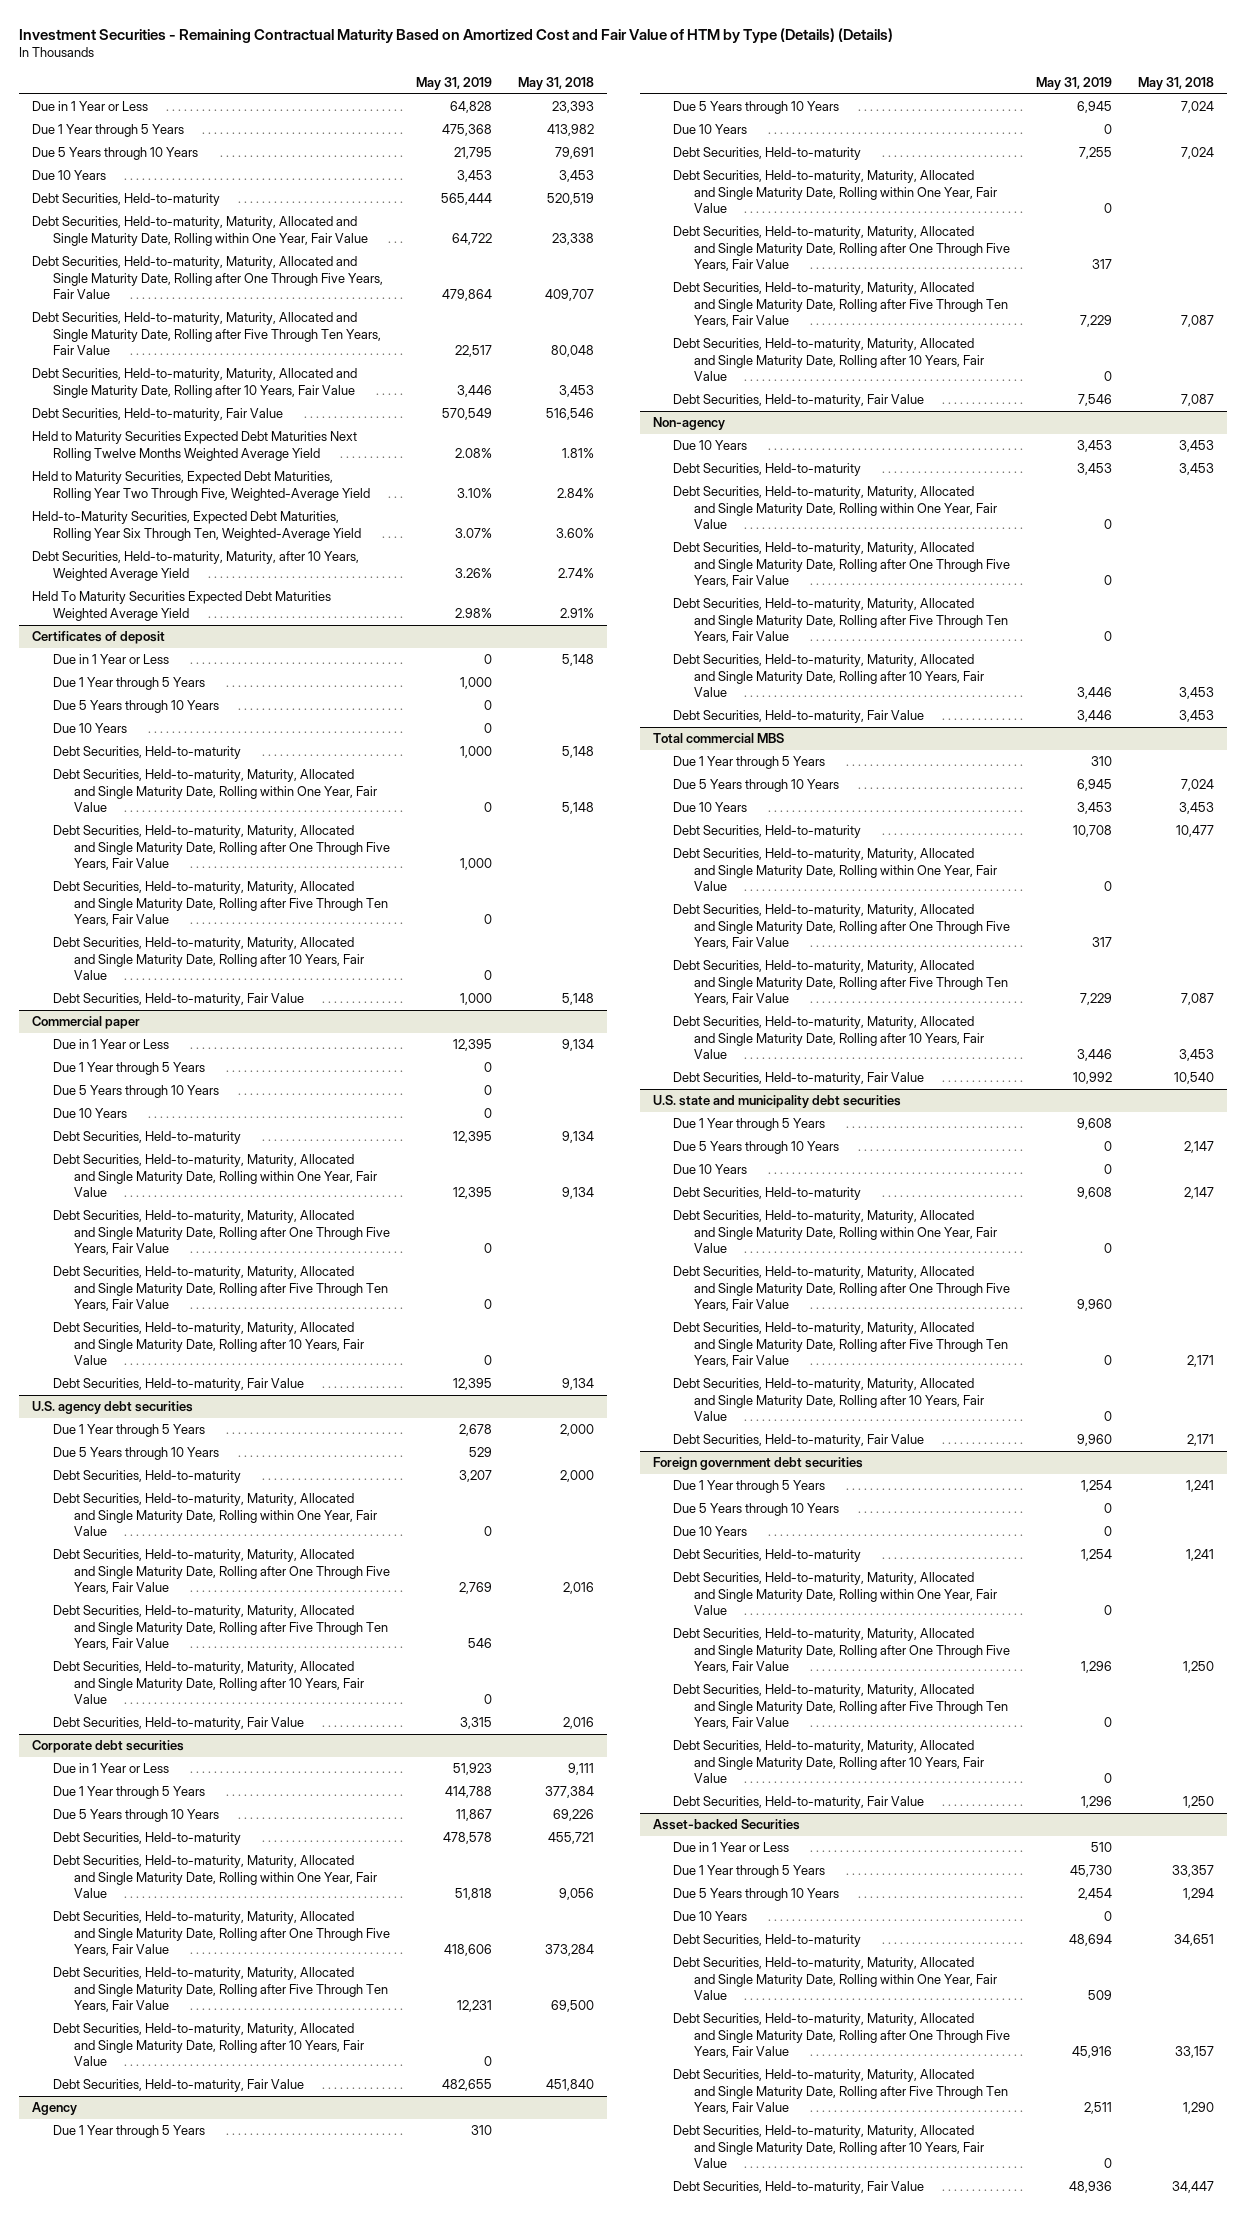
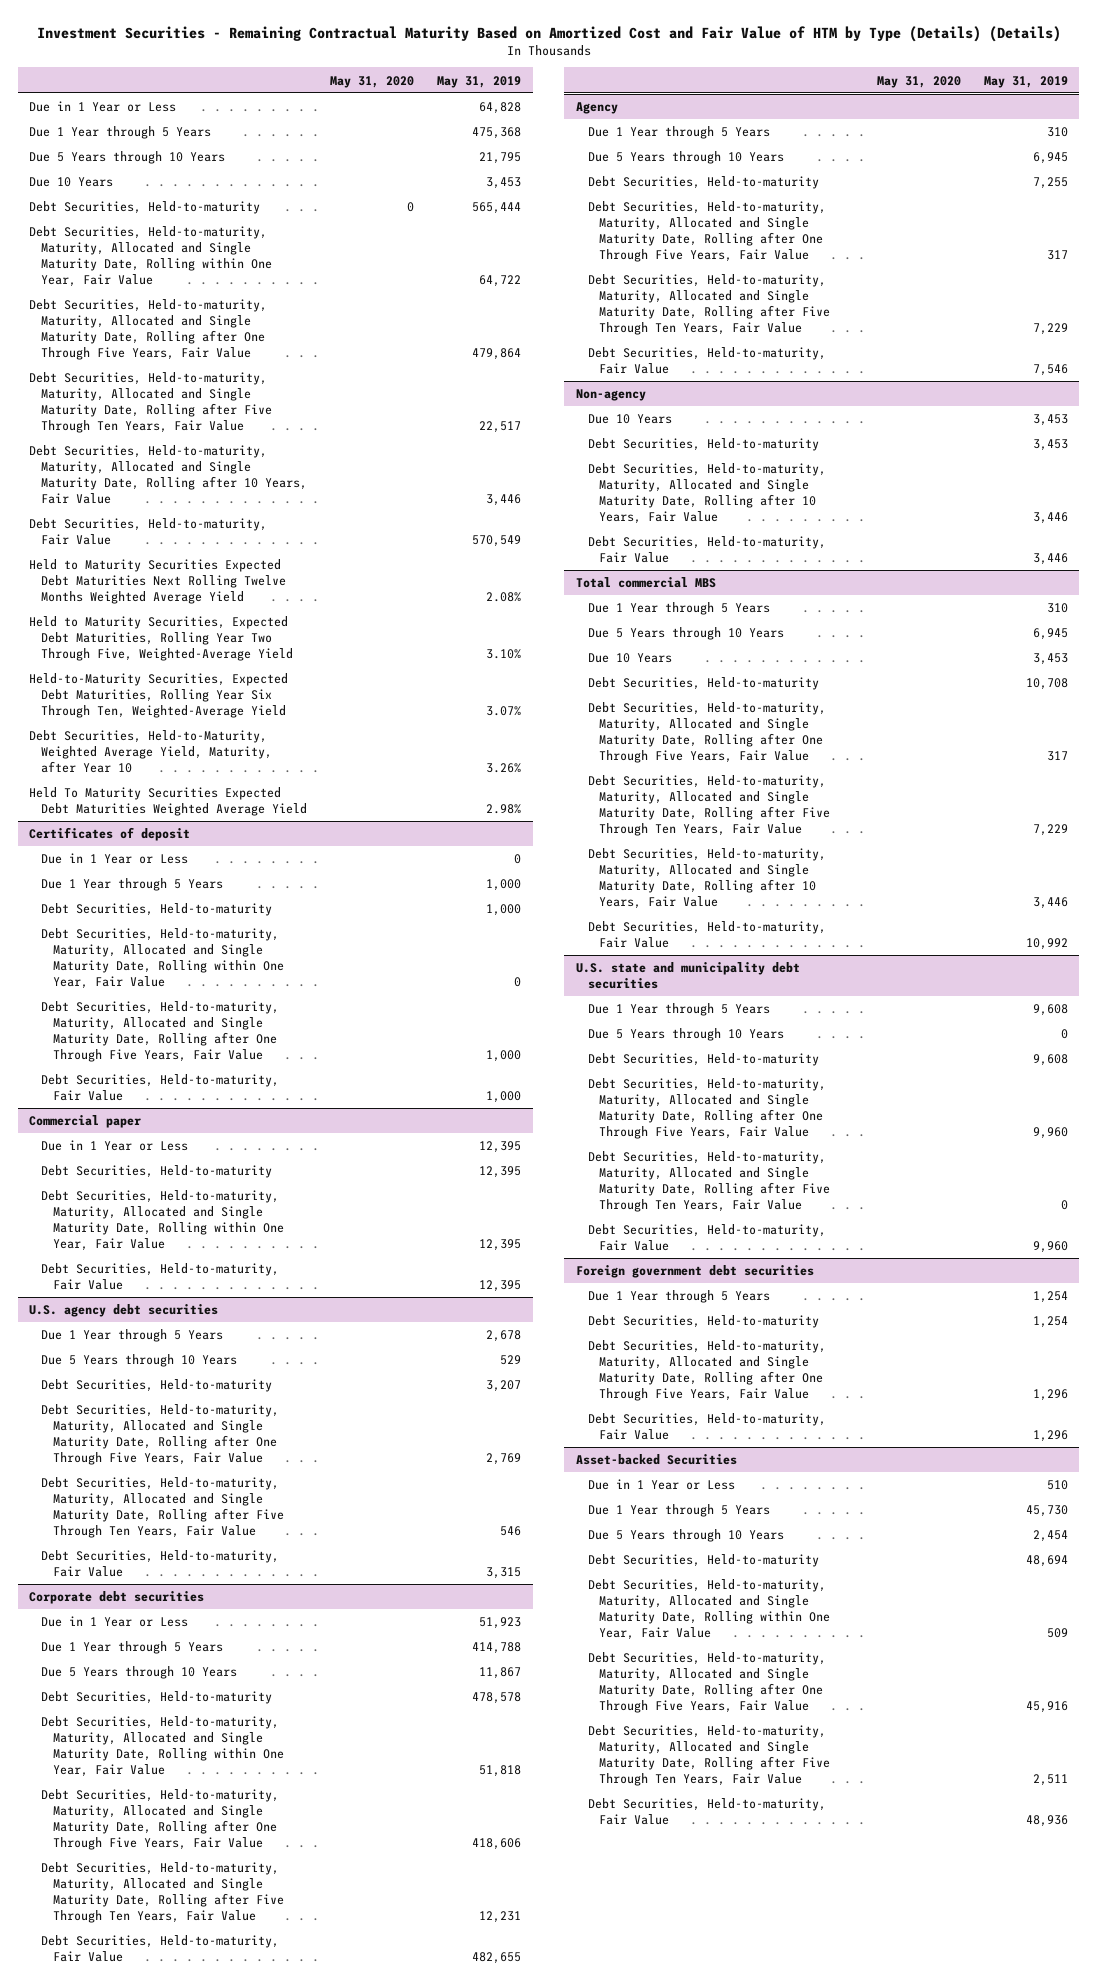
- | May 31, 2019 | May 31, 2018
+ | May 31, 2020 | May 31, 2019
- Debt Securities, Held-to-maturity, Maturity, after 10 Years, Weighted Average Yield | 3.26% | 2.74%
+ Debt Securities, Held-to-Maturity, Weighted Average Yield, Maturity, after Year 10 | | 3.26%
@ Certificates of deposit
- Due 5 Years through 10 Years | 0 |
- Due 10 Years | 0 |
- Debt Securities, Held-to-maturity, Maturity, Allocated and Single Maturity Date, Rolling after Five Through Ten Years, Fair Value | 0 |
- Debt Securities, Held-to-maturity, Maturity, Allocated and Single Maturity Date, Rolling after 10 Years, Fair Value | 0 |
@ Commercial paper
- Due 1 Year through 5 Years | 0 |
- Due 5 Years through 10 Years | 0 |
- Due 10 Years | 0 |
- Debt Securities, Held-to-maturity, Maturity, Allocated and Single Maturity Date, Rolling after One Through Five Years, Fair Value | 0 |
- Debt Securities, Held-to-maturity, Maturity, Allocated and Single Maturity Date, Rolling after Five Through Ten Years, Fair Value | 0 |
- Debt Securities, Held-to-maturity, Maturity, Allocated and Single Maturity Date, Rolling after 10 Years, Fair Value | 0 |
@ U.S. agency debt securities
- Debt Securities, Held-to-maturity, Maturity, Allocated and Single Maturity Date, Rolling within One Year, Fair Value | 0 |
- Debt Securities, Held-to-maturity, Maturity, Allocated and Single Maturity Date, Rolling after 10 Years, Fair Value | 0 |
@ Corporate debt securities
- Debt Securities, Held-to-maturity, Maturity, Allocated and Single Maturity Date, Rolling after 10 Years, Fair Value | 0 |
@ Agency
- Due 10 Years | 0 |
- Debt Securities, Held-to-maturity, Maturity, Allocated and Single Maturity Date, Rolling within One Year, Fair Value | 0 |
- Debt Securities, Held-to-maturity, Maturity, Allocated and Single Maturity Date, Rolling after 10 Years, Fair Value | 0 |
@ Non-agency
- Debt Securities, Held-to-maturity, Maturity, Allocated and Single Maturity Date, Rolling within One Year, Fair Value | 0 |
- Debt Securities, Held-to-maturity, Maturity, Allocated and Single Maturity Date, Rolling after One Through Five Years, Fair Value | 0 |
- Debt Securities, Held-to-maturity, Maturity, Allocated and Single Maturity Date, Rolling after Five Through Ten Years, Fair Value | 0 |
@ Total commercial MBS
- Debt Securities, Held-to-maturity, Maturity, Allocated and Single Maturity Date, Rolling within One Year, Fair Value | 0 |
@ U.S. state and municipality debt securities
- Due 10 Years | 0 |
- Debt Securities, Held-to-maturity, Maturity, Allocated and Single Maturity Date, Rolling within One Year, Fair Value | 0 |
- Debt Securities, Held-to-maturity, Maturity, Allocated and Single Maturity Date, Rolling after 10 Years, Fair Value | 0 |
@ Foreign government debt securities
- Due 5 Years through 10 Years | 0 |
- Due 10 Years | 0 |
- Debt Securities, Held-to-maturity, Maturity, Allocated and Single Maturity Date, Rolling within One Year, Fair Value | 0 |
- Debt Securities, Held-to-maturity, Maturity, Allocated and Single Maturity Date, Rolling after Five Through Ten Years, Fair Value | 0 |
- Debt Securities, Held-to-maturity, Maturity, Allocated and Single Maturity Date, Rolling after 10 Years, Fair Value | 0 |
@ Asset-backed Securities
- Due 10 Years | 0 |
- Debt Securities, Held-to-maturity, Maturity, Allocated and Single Maturity Date, Rolling after 10 Years, Fair Value | 0 |

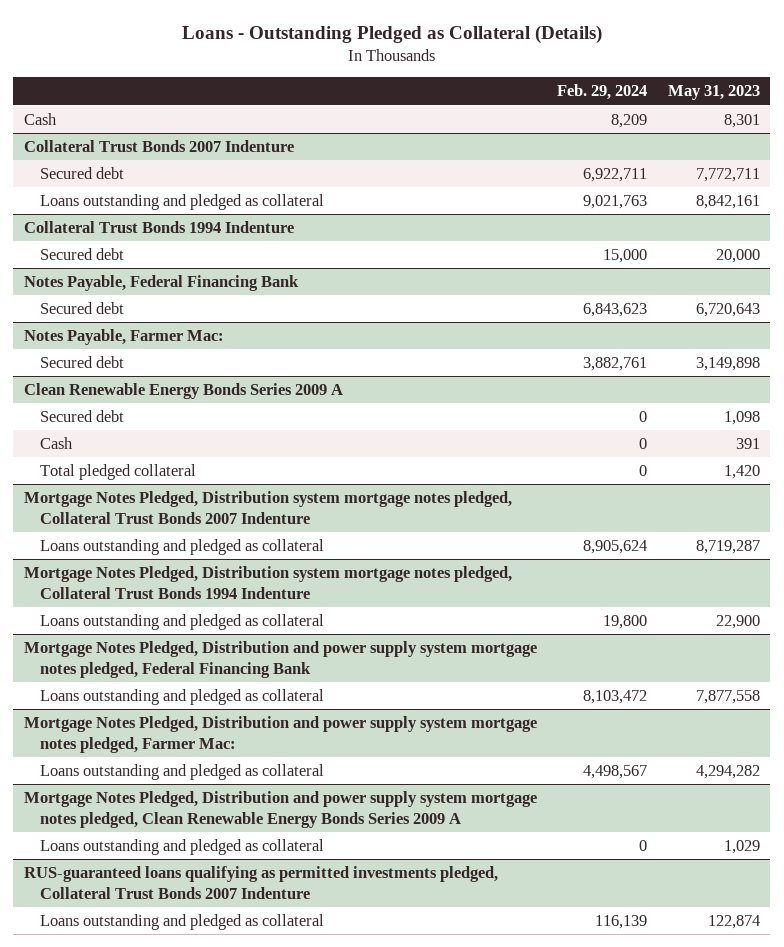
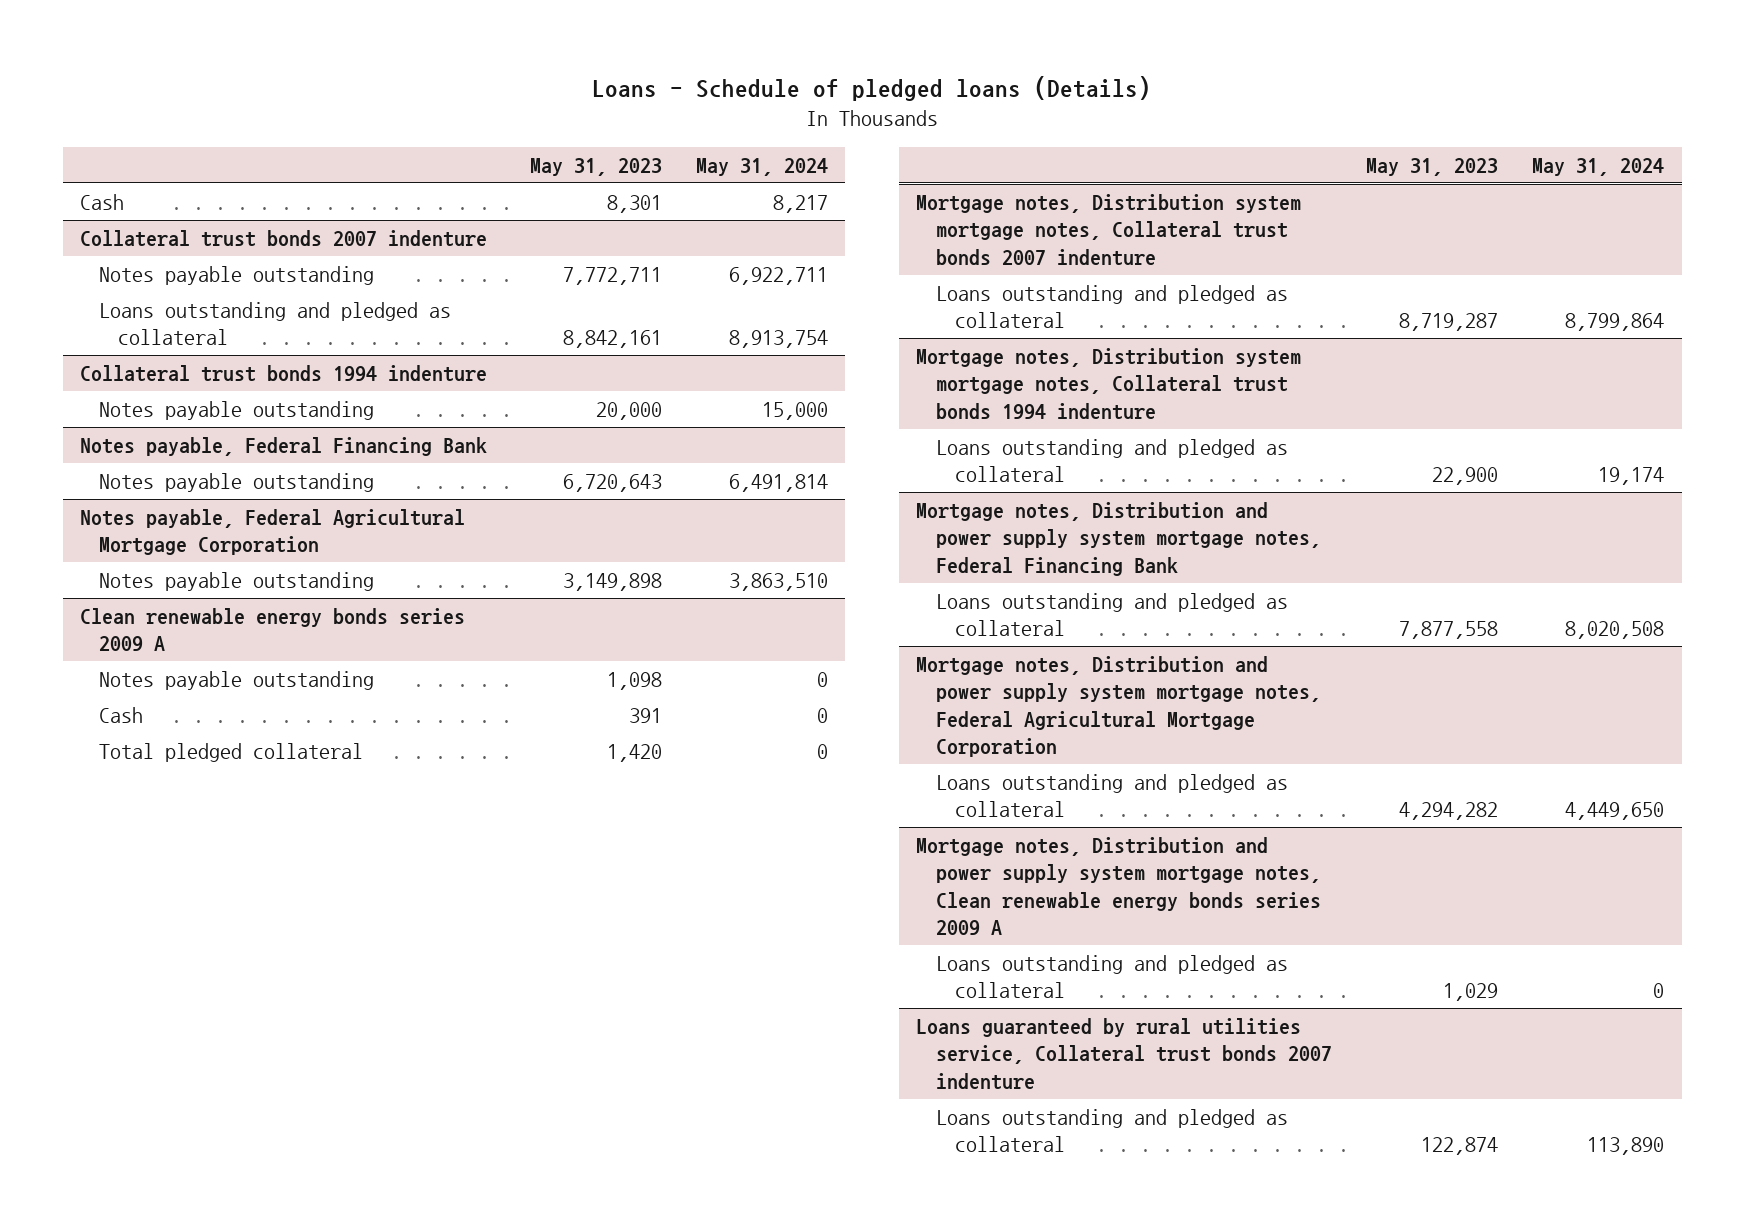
- Loans - Outstanding Pledged as Collateral (Details)
+ Loans - Schedule of pledged loans (Details)
- | Feb. 29, 2024 | May 31, 2023
+ | May 31, 2023 | May 31, 2024
- Collateral Trust Bonds 2007 Indenture
- Secured debt | 6,922,711 | 7,772,711
+ Collateral trust bonds 2007 indenture
+ Notes payable outstanding | 7,772,711 | 6,922,711
- Collateral Trust Bonds 1994 Indenture
- Secured debt | 15,000 | 20,000
- Notes Payable, Federal Financing Bank
- Secured debt | 6,843,623 | 6,720,643
- Notes Payable, Farmer Mac:
- Secured debt | 3,882,761 | 3,149,898
- Clean Renewable Energy Bonds Series 2009 A
- Secured debt | 0 | 1,098
+ Collateral trust bonds 1994 indenture
+ Notes payable outstanding | 20,000 | 15,000
+ Notes payable, Federal Financing Bank
+ Notes payable outstanding | 6,720,643 | 6,491,814
+ Notes payable, Federal Agricultural Mortgage Corporation
+ Notes payable outstanding | 3,149,898 | 3,863,510
+ Clean renewable energy bonds series 2009 A
+ Notes payable outstanding | 1,098 | 0
- Mortgage Notes Pledged, Distribution system mortgage notes pledged, Collateral Trust Bonds 2007 Indenture
+ Mortgage notes, Distribution system mortgage notes, Collateral trust bonds 2007 indenture
- Mortgage Notes Pledged, Distribution system mortgage notes pledged, Collateral Trust Bonds 1994 Indenture
+ Mortgage notes, Distribution system mortgage notes, Collateral trust bonds 1994 indenture
- Mortgage Notes Pledged, Distribution and power supply system mortgage notes pledged, Federal Financing Bank
+ Mortgage notes, Distribution and power supply system mortgage notes, Federal Financing Bank
- Mortgage Notes Pledged, Distribution and power supply system mortgage notes pledged, Farmer Mac:
+ Mortgage notes, Distribution and power supply system mortgage notes, Federal Agricultural Mortgage Corporation
- Mortgage Notes Pledged, Distribution and power supply system mortgage notes pledged, Clean Renewable Energy Bonds Series 2009 A
+ Mortgage notes, Distribution and power supply system mortgage notes, Clean renewable energy bonds series 2009 A
- RUS-guaranteed loans qualifying as permitted investments pledged, Collateral Trust Bonds 2007 Indenture
+ Loans guaranteed by rural utilities service, Collateral trust bonds 2007 indenture

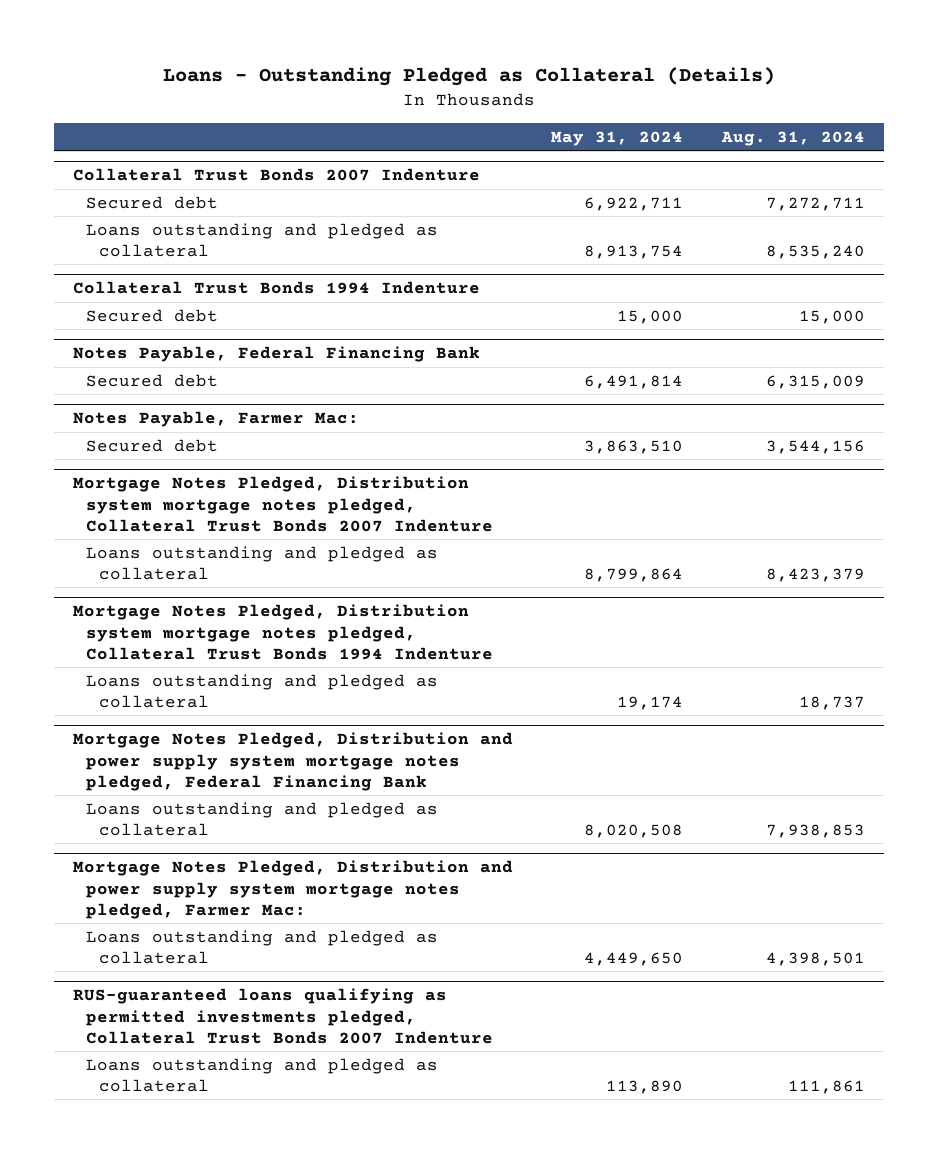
- Loans - Schedule of pledged loans (Details)
+ Loans - Outstanding Pledged as Collateral (Details)
- | May 31, 2023 | May 31, 2024
+ | May 31, 2024 | Aug. 31, 2024
- Cash | 8,301 | 8,217
- Collateral trust bonds 2007 indenture
- Notes payable outstanding | 7,772,711 | 6,922,711
+ Collateral Trust Bonds 2007 Indenture
+ Secured debt | 6,922,711 | 7,272,711
- Collateral trust bonds 1994 indenture
- Notes payable outstanding | 20,000 | 15,000
- Notes payable, Federal Financing Bank
- Notes payable outstanding | 6,720,643 | 6,491,814
- Notes payable, Federal Agricultural Mortgage Corporation
- Notes payable outstanding | 3,149,898 | 3,863,510
- Clean renewable energy bonds series 2009 A
- Notes payable outstanding | 1,098 | 0
- Cash | 391 | 0
- Total pledged collateral | 1,420 | 0
- Mortgage notes, Distribution system mortgage notes, Collateral trust bonds 2007 indenture
+ Collateral Trust Bonds 1994 Indenture
+ Secured debt | 15,000 | 15,000
+ Notes Payable, Federal Financing Bank
+ Secured debt | 6,491,814 | 6,315,009
+ Notes Payable, Farmer Mac:
+ Secured debt | 3,863,510 | 3,544,156
+ Mortgage Notes Pledged, Distribution system mortgage notes pledged, Collateral Trust Bonds 2007 Indenture
- Mortgage notes, Distribution system mortgage notes, Collateral trust bonds 1994 indenture
+ Mortgage Notes Pledged, Distribution system mortgage notes pledged, Collateral Trust Bonds 1994 Indenture
- Mortgage notes, Distribution and power supply system mortgage notes, Federal Financing Bank
+ Mortgage Notes Pledged, Distribution and power supply system mortgage notes pledged, Federal Financing Bank
- Mortgage notes, Distribution and power supply system mortgage notes, Federal Agricultural Mortgage Corporation
+ Mortgage Notes Pledged, Distribution and power supply system mortgage notes pledged, Farmer Mac:
- Mortgage notes, Distribution and power supply system mortgage notes, Clean renewable energy bonds series 2009 A
- Loans outstanding and pledged as collateral | 1,029 | 0
- Loans guaranteed by rural utilities service, Collateral trust bonds 2007 indenture
+ RUS-guaranteed loans qualifying as permitted investments pledged, Collateral Trust Bonds 2007 Indenture

